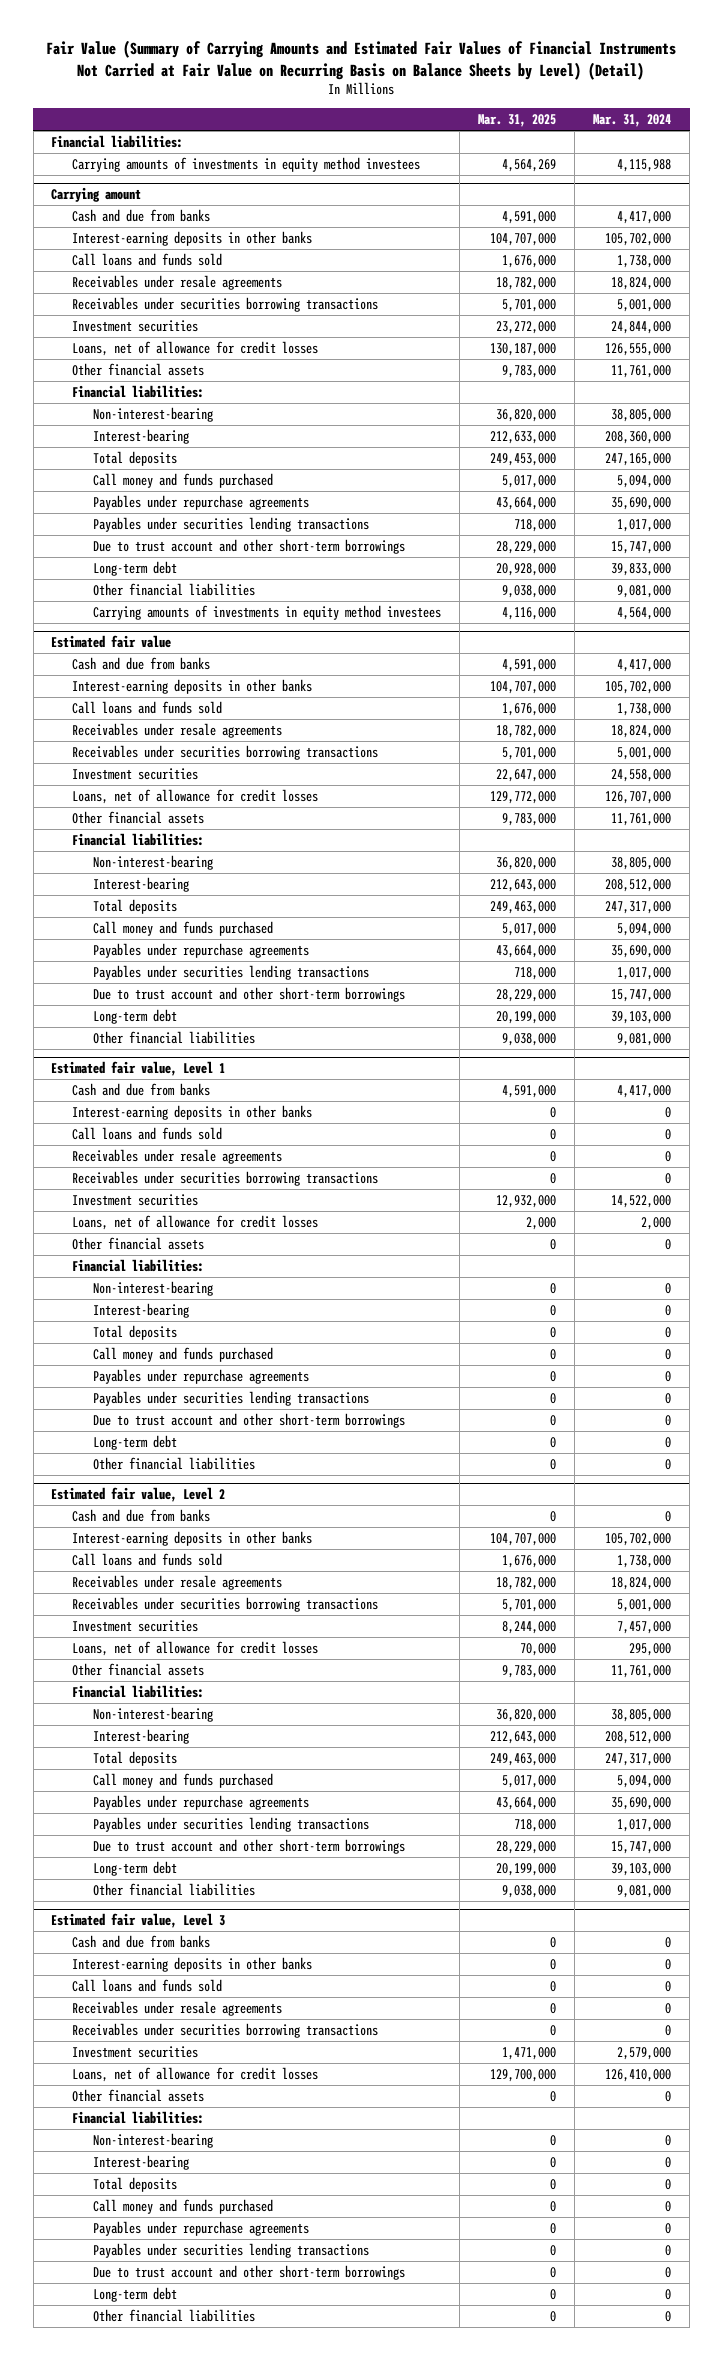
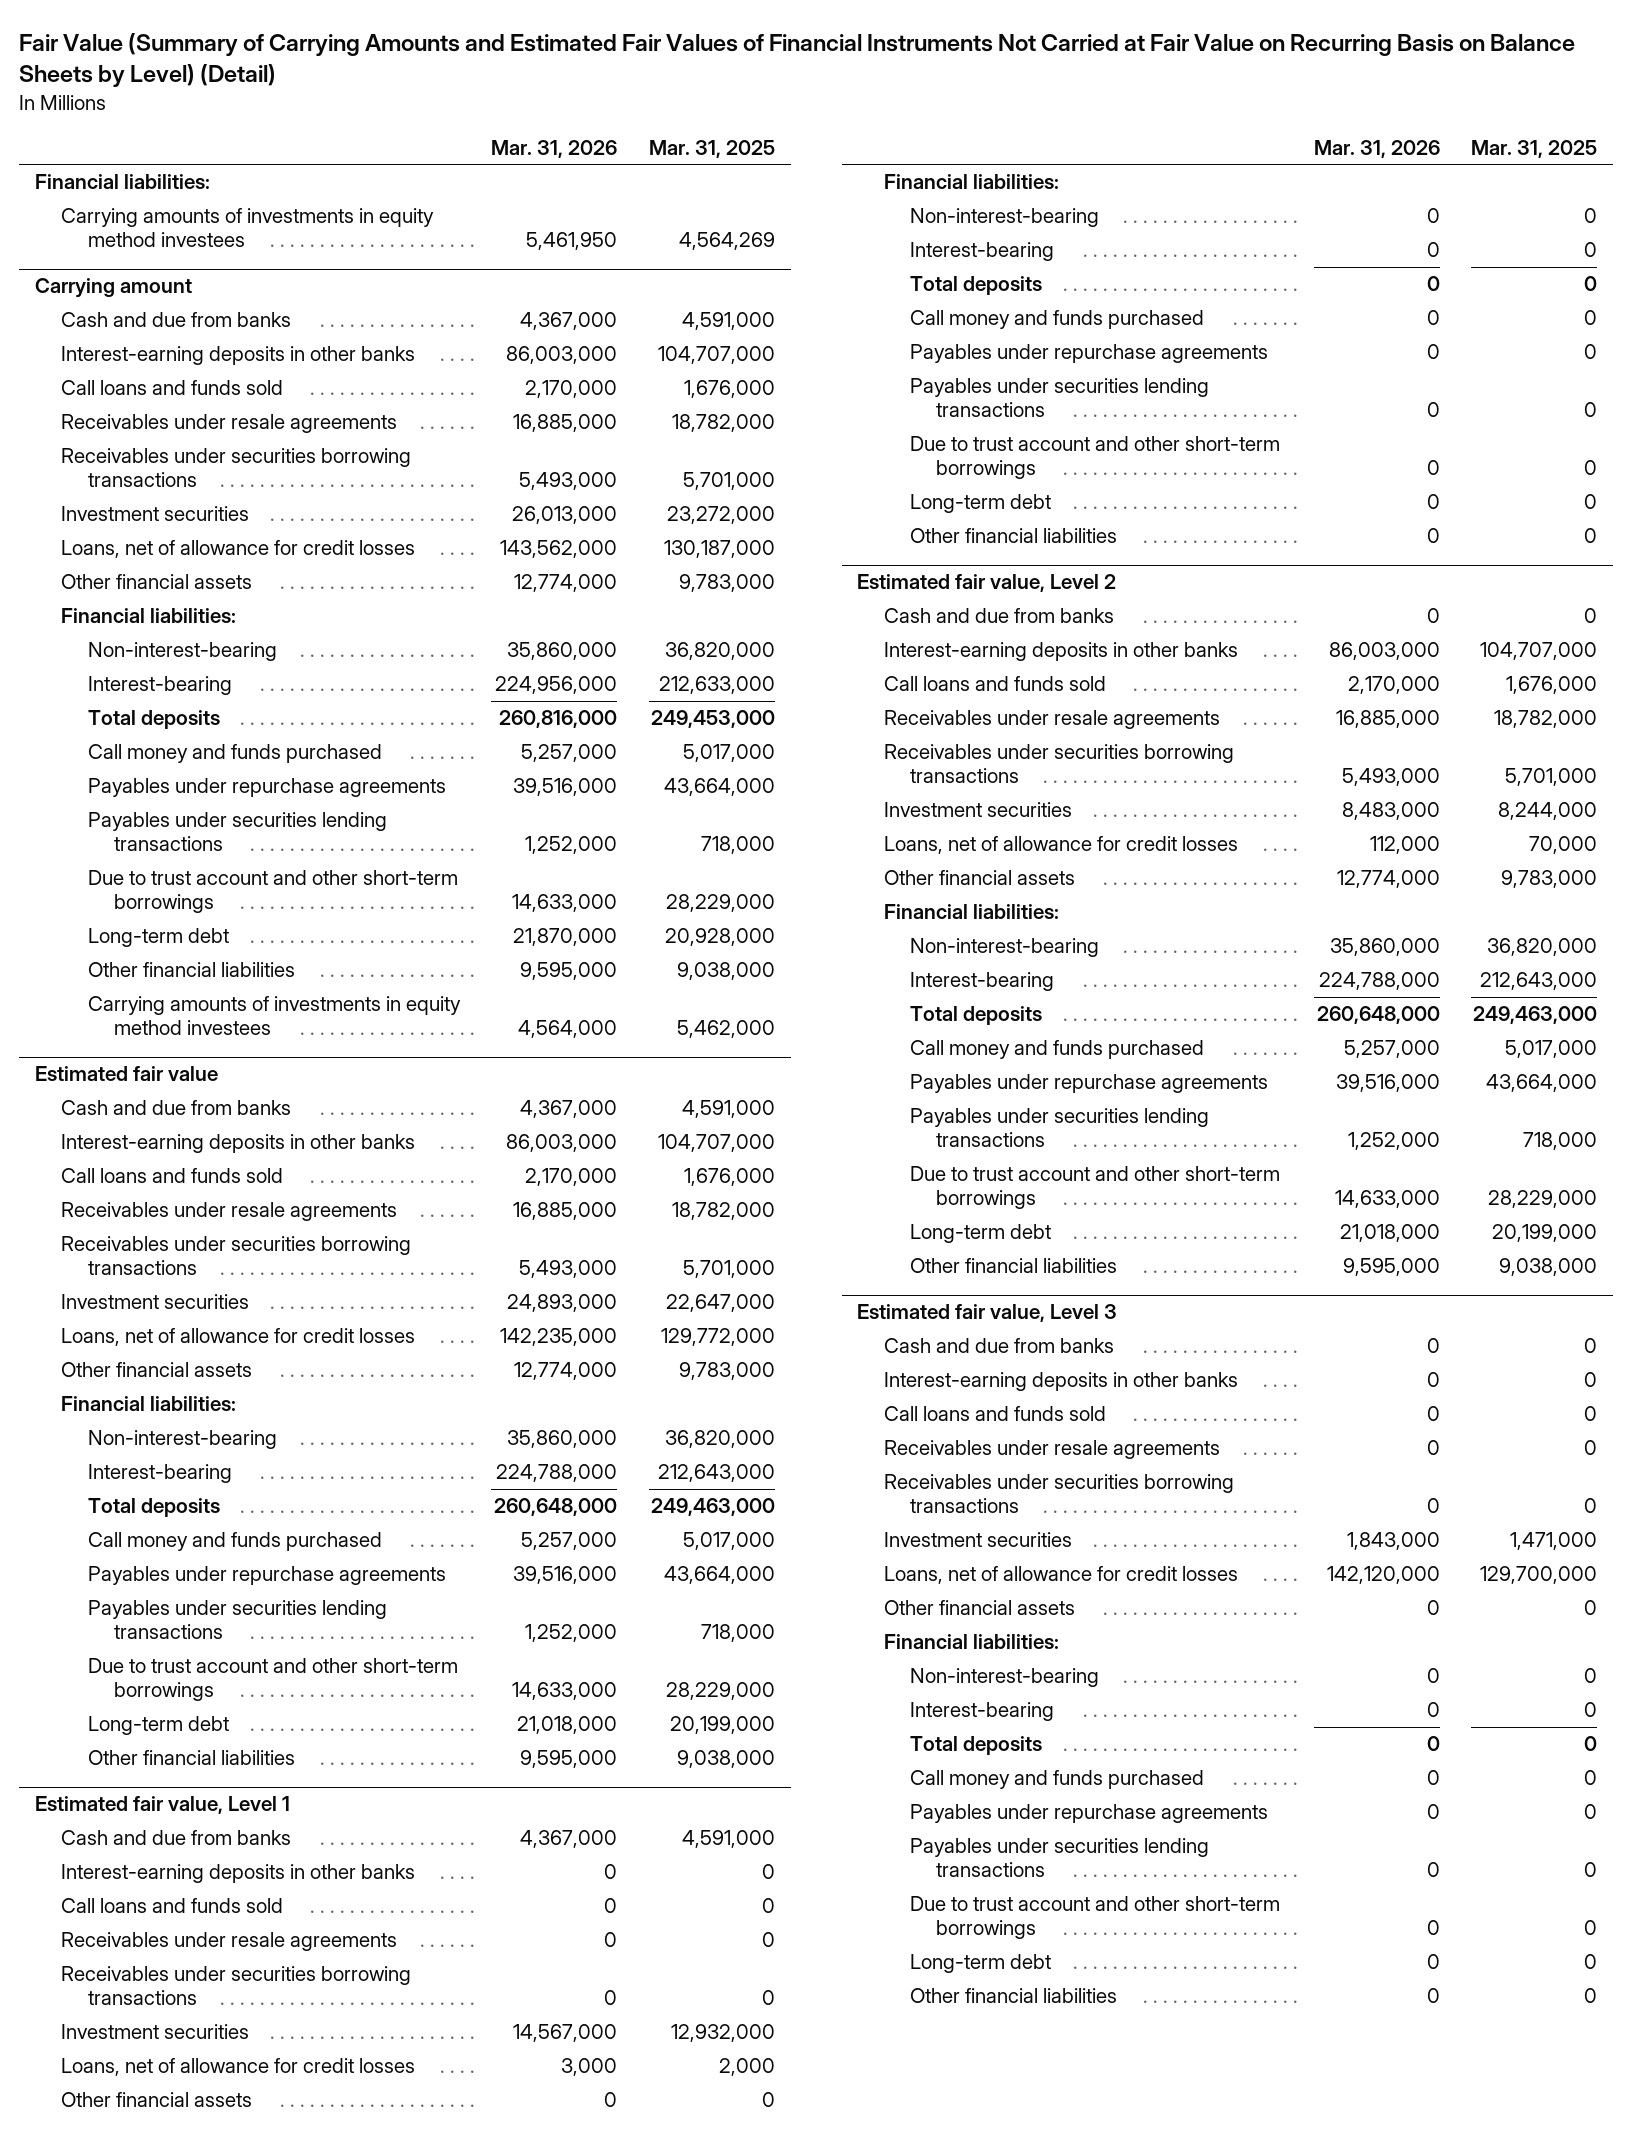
- | Mar. 31, 2025 | Mar. 31, 2024
+ | Mar. 31, 2026 | Mar. 31, 2025
@ Carrying amount
- Carrying amounts of investments in equity method investees | 4,116,000 | 4,564,000
+ Carrying amounts of investments in equity method investees | 4,564,000 | 5,462,000

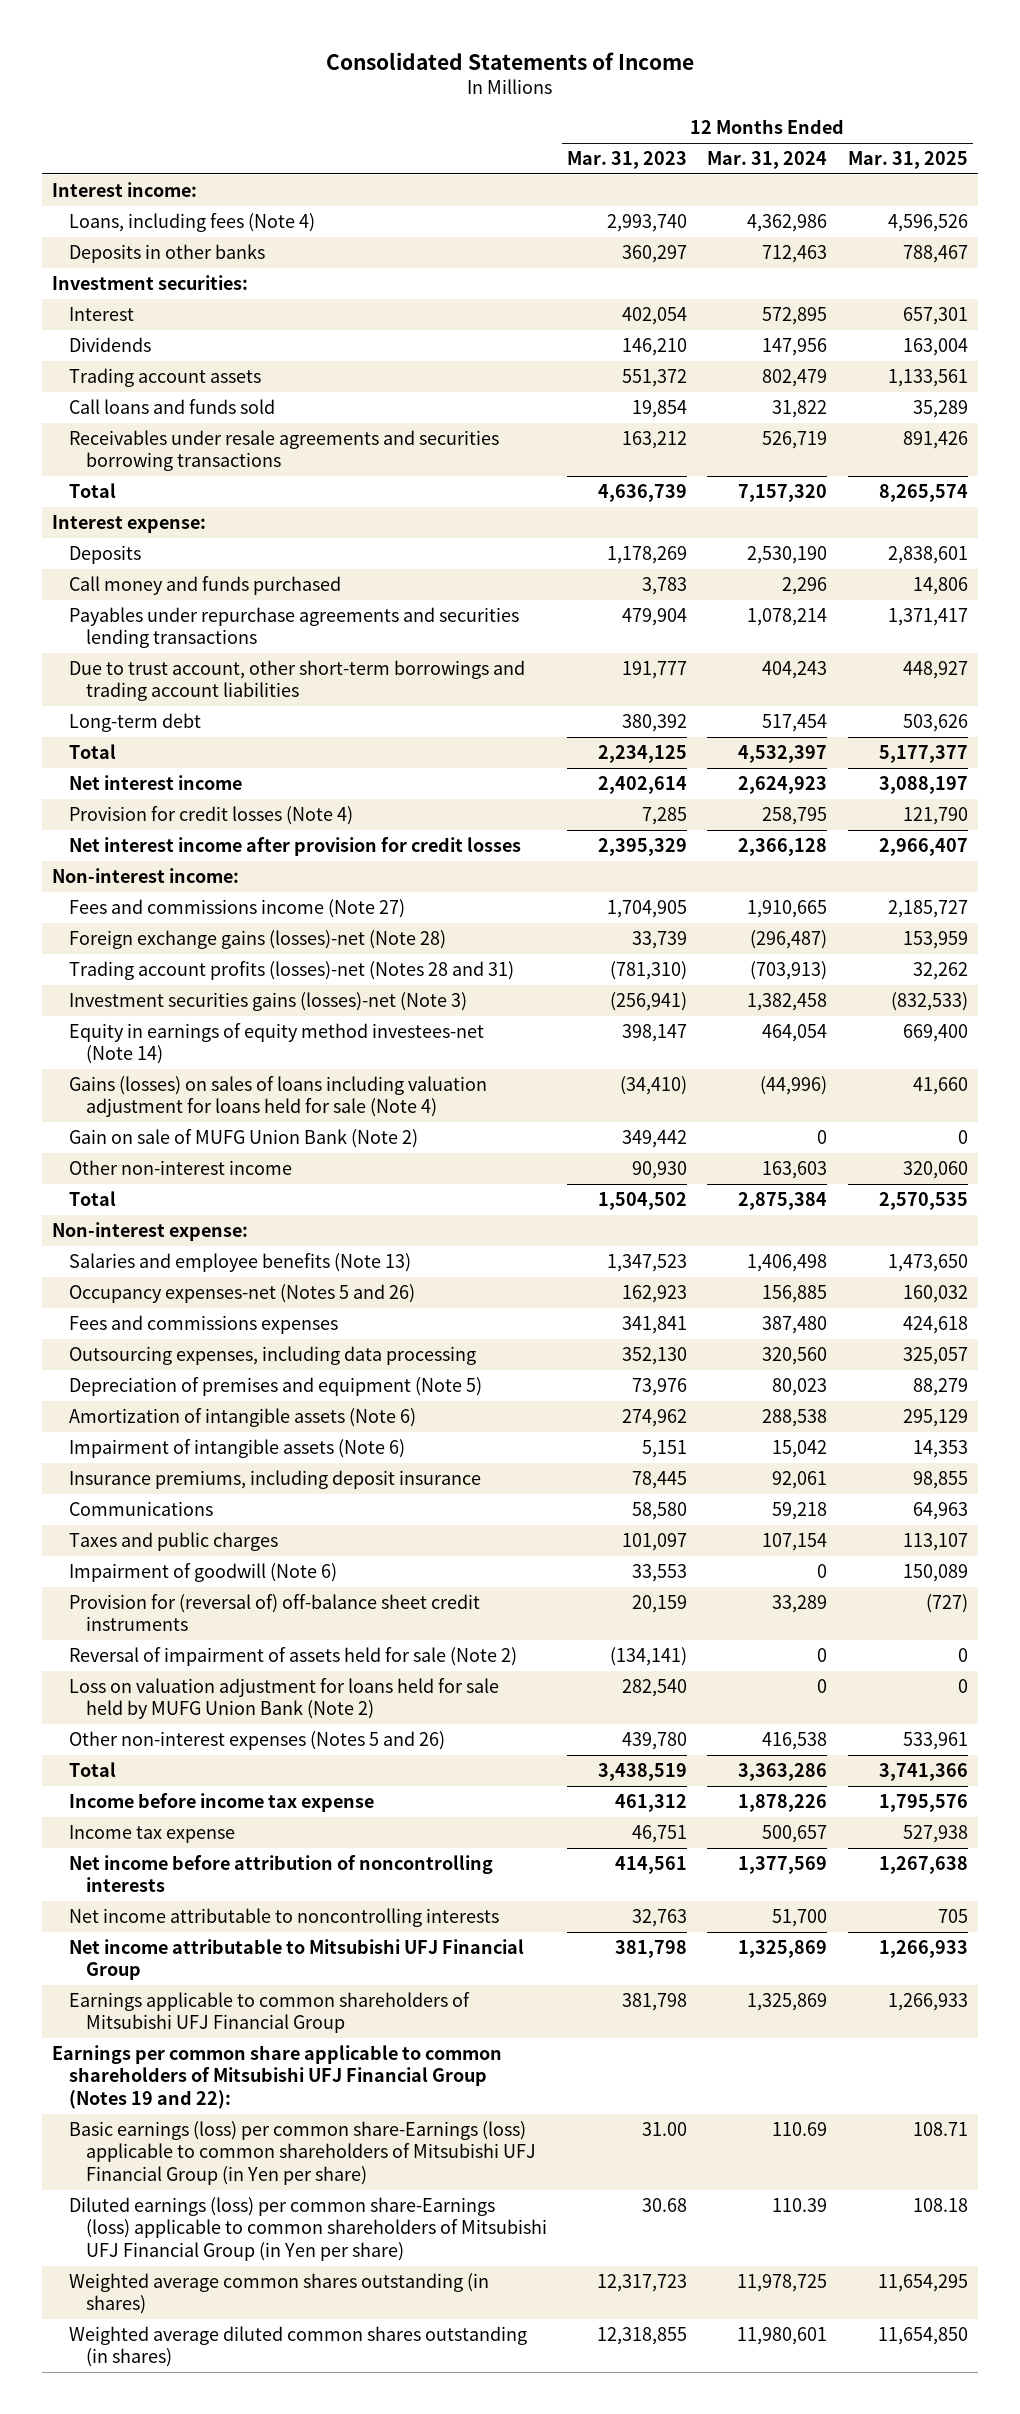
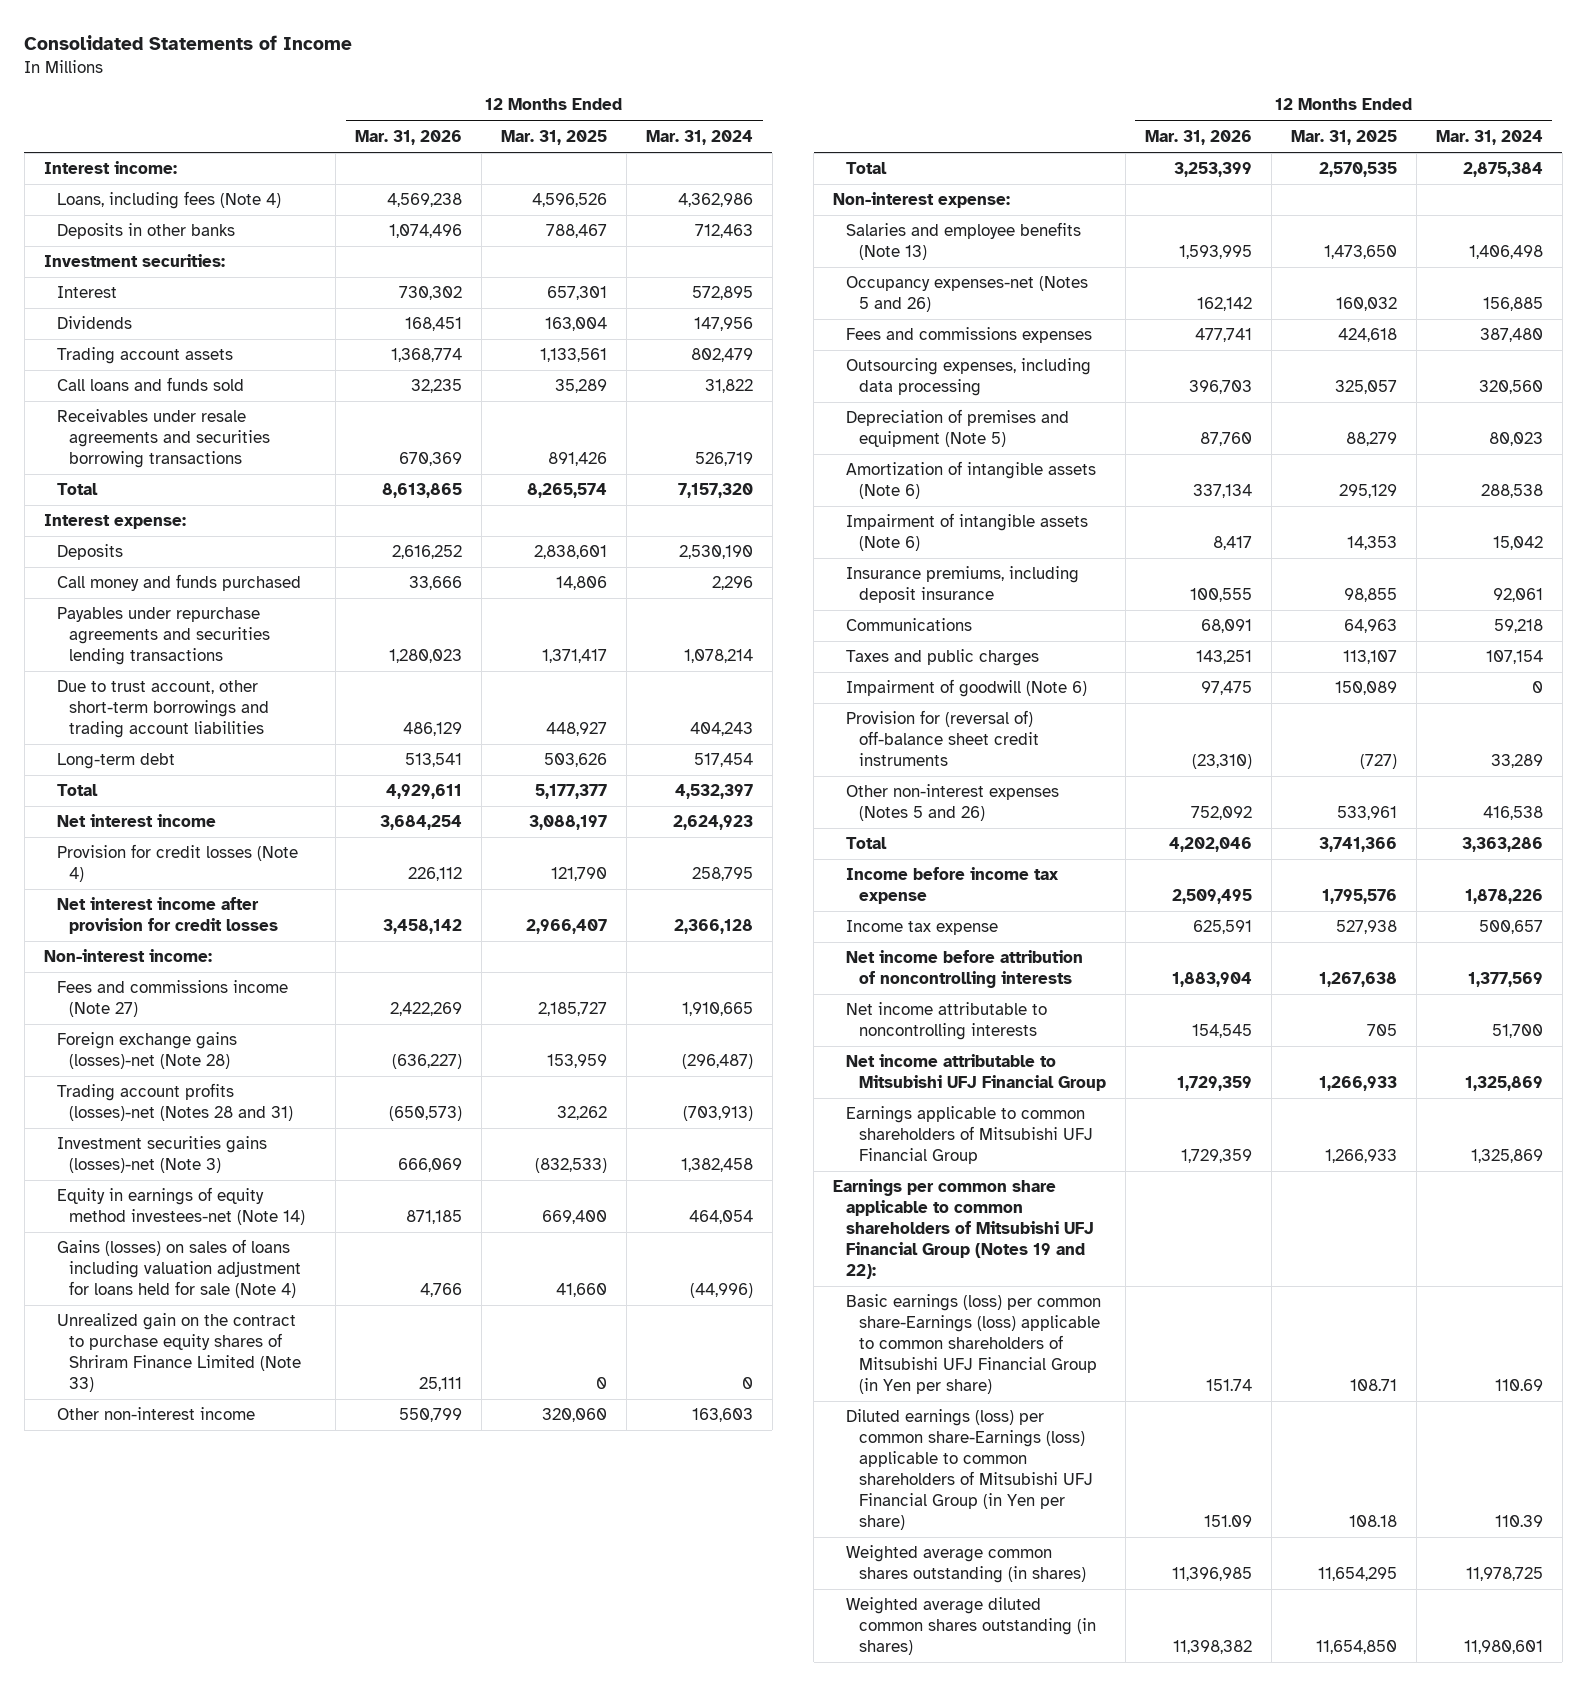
- | 12 Months Ended Mar. 31, 2023 | 12 Months Ended Mar. 31, 2024 | 12 Months Ended Mar. 31, 2025
+ | 12 Months Ended Mar. 31, 2026 | 12 Months Ended Mar. 31, 2025 | 12 Months Ended Mar. 31, 2024
- Gain on sale of MUFG Union Bank (Note 2) | 349,442 | 0 | 0
+ Unrealized gain on the contract to purchase equity shares of Shriram Finance Limited (Note 33) | 25,111 | 0 | 0
- Reversal of impairment of assets held for sale (Note 2) | (134,141) | 0 | 0
- Loss on valuation adjustment for loans held for sale held by MUFG Union Bank (Note 2) | 282,540 | 0 | 0

